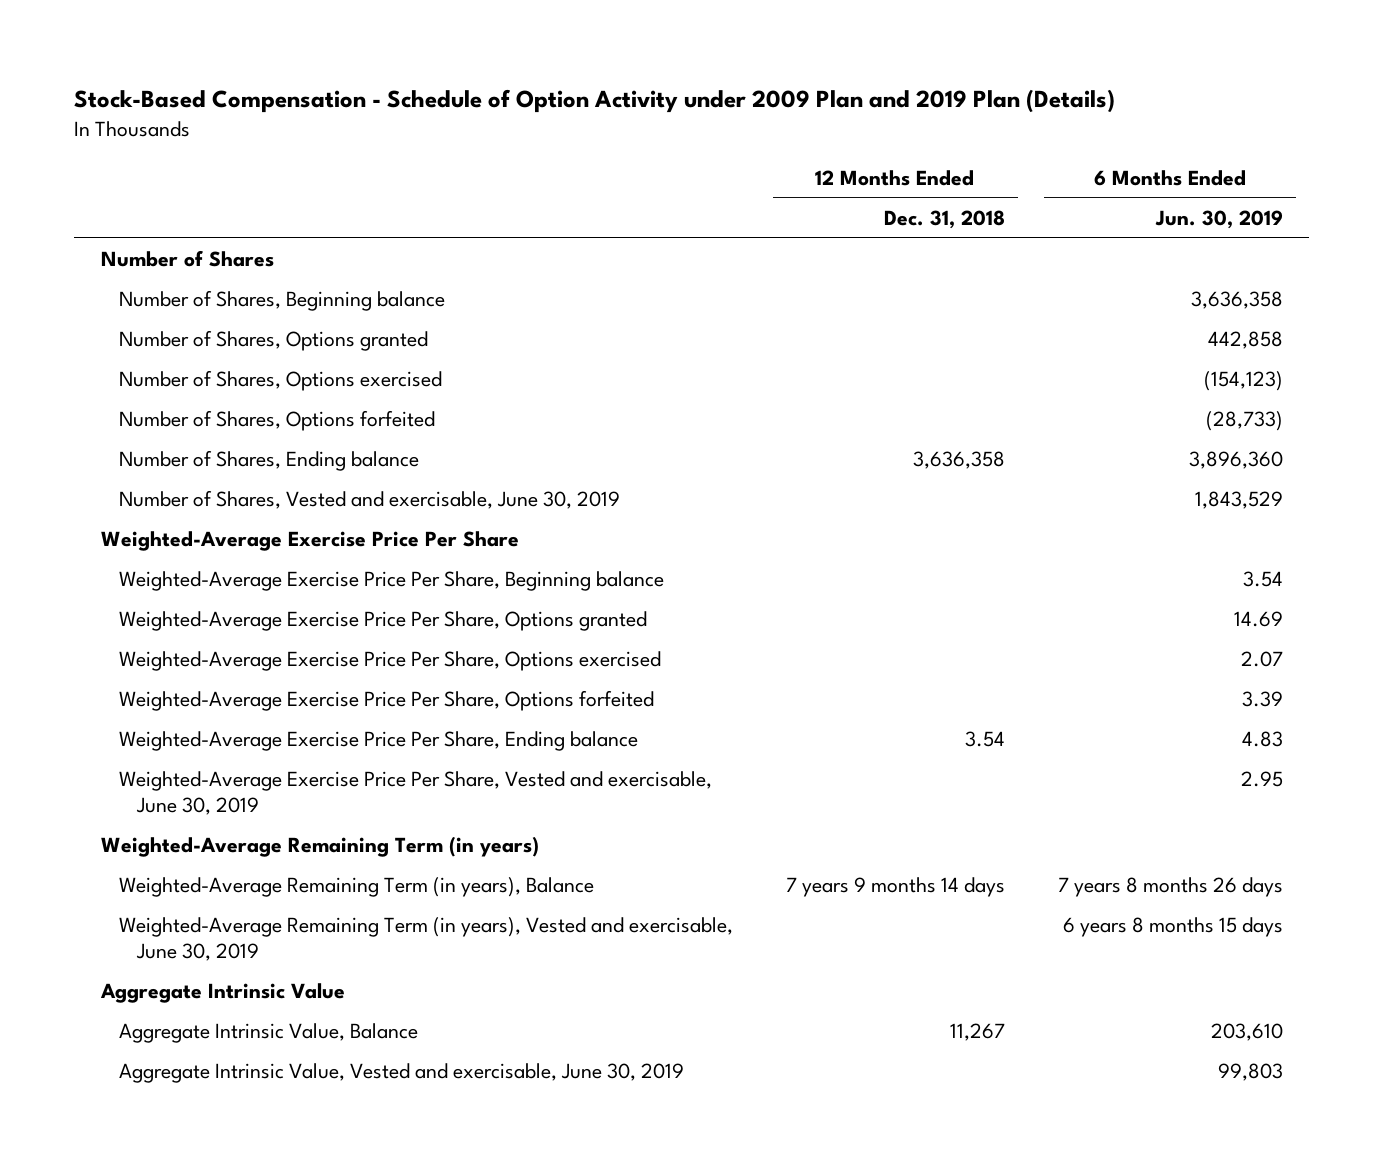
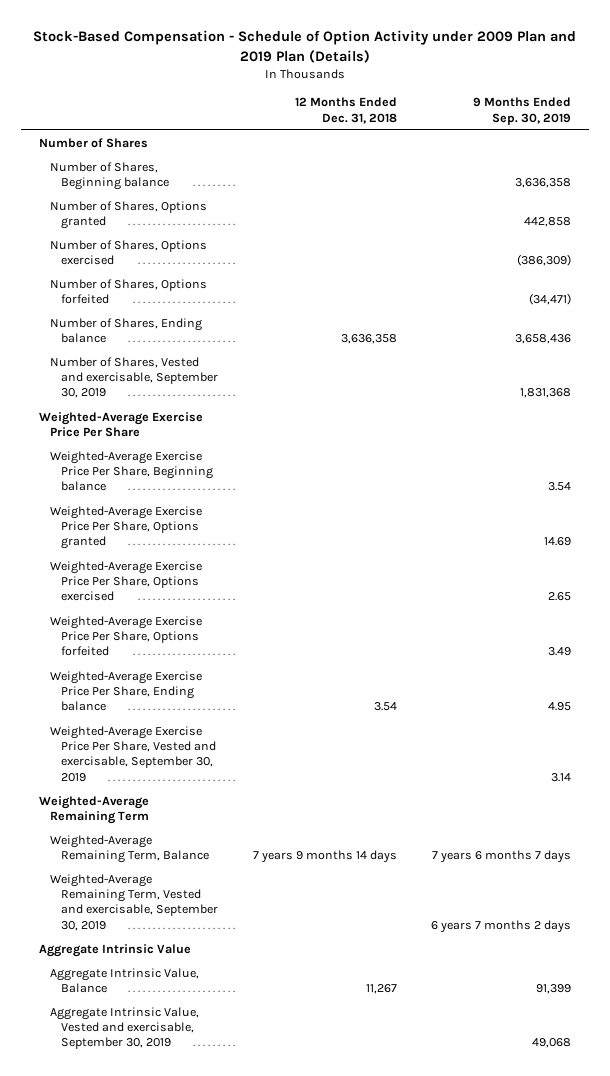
- | 12 Months Ended Dec. 31, 2018 | 6 Months Ended Jun. 30, 2019
+ | 12 Months Ended Dec. 31, 2018 | 9 Months Ended Sep. 30, 2019
- Number of Shares, Vested and exercisable, June 30, 2019 | | 1,843,529
+ Number of Shares, Vested and exercisable, September 30, 2019 | | 1,831,368
- Weighted-Average Exercise Price Per Share, Vested and exercisable, June 30, 2019 | | 2.95
- Weighted-Average Remaining Term (in years)
- Weighted-Average Remaining Term (in years), Balance | 7 years 9 months 14 days | 7 years 8 months 26 days
- Weighted-Average Remaining Term (in years), Vested and exercisable, June 30, 2019 | | 6 years 8 months 15 days
+ Weighted-Average Exercise Price Per Share, Vested and exercisable, September 30, 2019 | | 3.14
+ Weighted-Average Remaining Term
+ Weighted-Average Remaining Term, Balance | 7 years 9 months 14 days | 7 years 6 months 7 days
+ Weighted-Average Remaining Term, Vested and exercisable, September 30, 2019 | | 6 years 7 months 2 days
- Aggregate Intrinsic Value, Vested and exercisable, June 30, 2019 | | 99,803
+ Aggregate Intrinsic Value, Vested and exercisable, September 30, 2019 | | 49,068

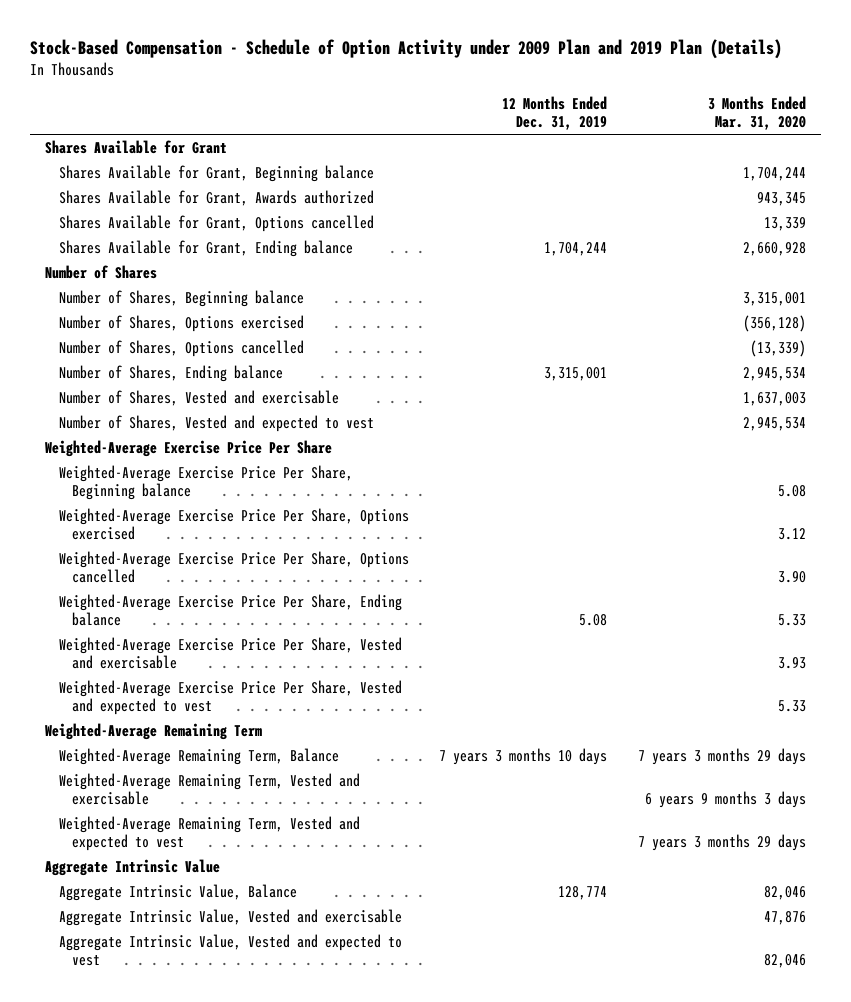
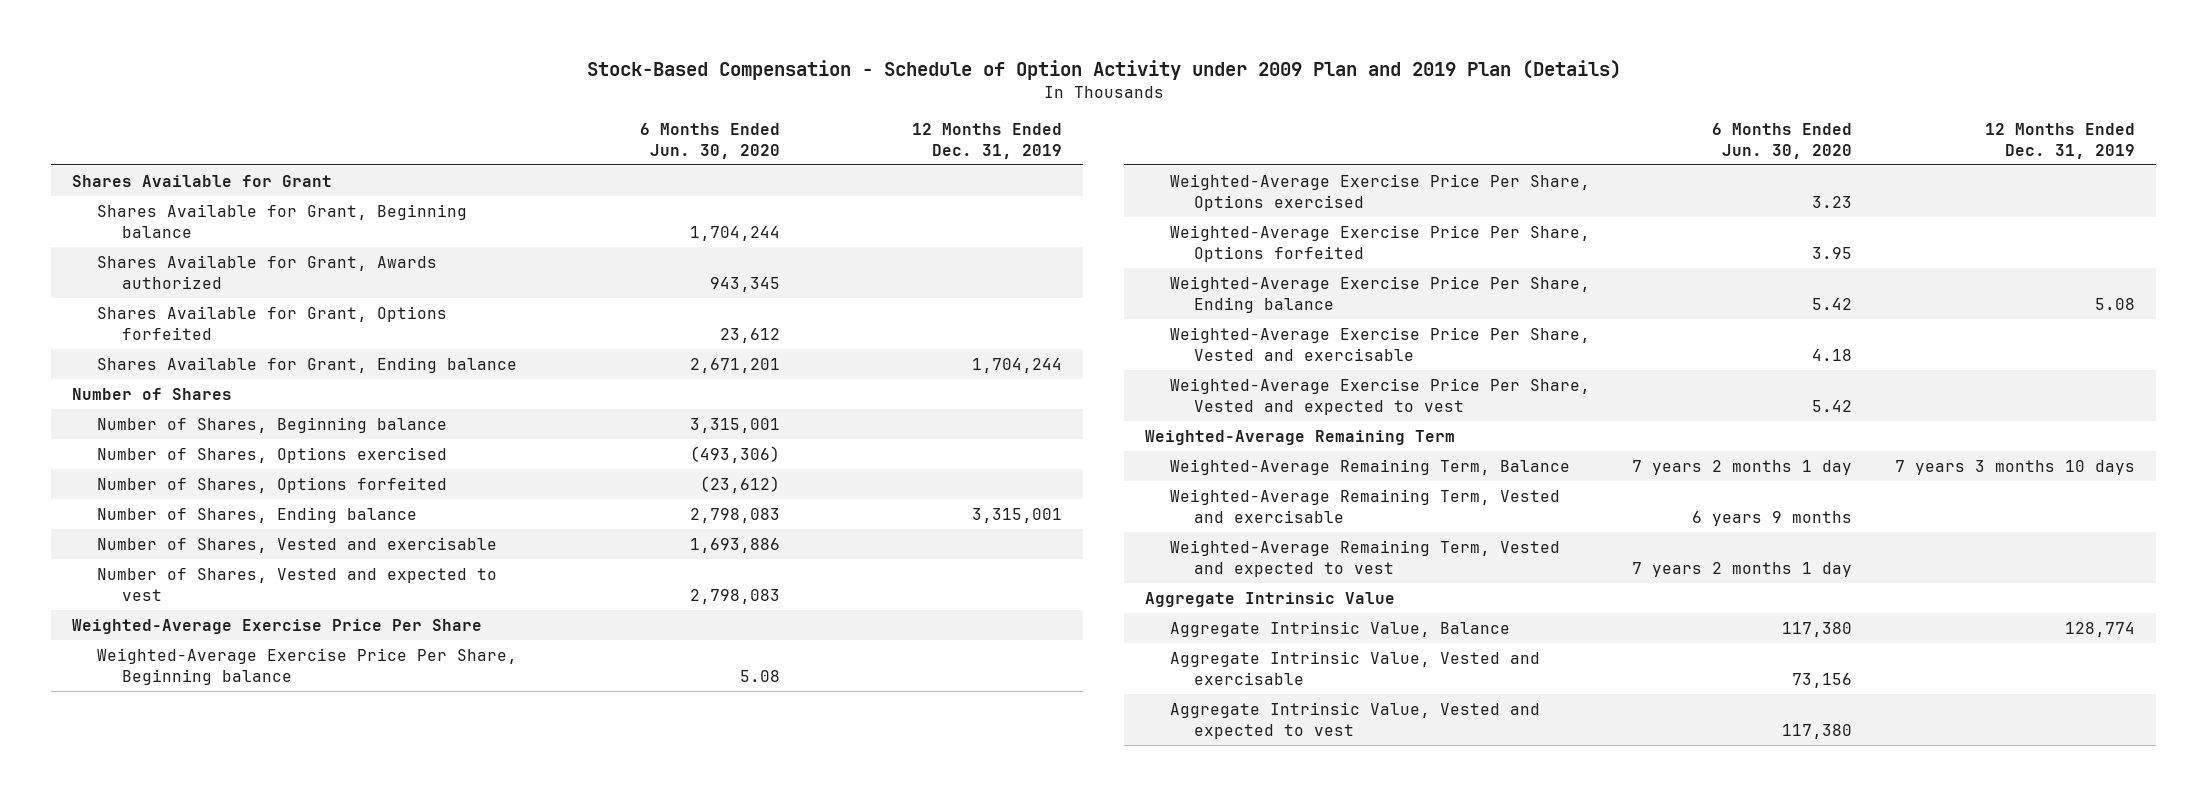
- | 12 Months Ended Dec. 31, 2019 | 3 Months Ended Mar. 31, 2020
+ | 6 Months Ended Jun. 30, 2020 | 12 Months Ended Dec. 31, 2019
- Shares Available for Grant, Options cancelled | | 13,339
+ Shares Available for Grant, Options forfeited | 23,612 |
- Number of Shares, Options cancelled | | (13,339)
+ Number of Shares, Options forfeited | (23,612) |
- Weighted-Average Exercise Price Per Share, Options cancelled | | 3.90
+ Weighted-Average Exercise Price Per Share, Options forfeited | 3.95 |

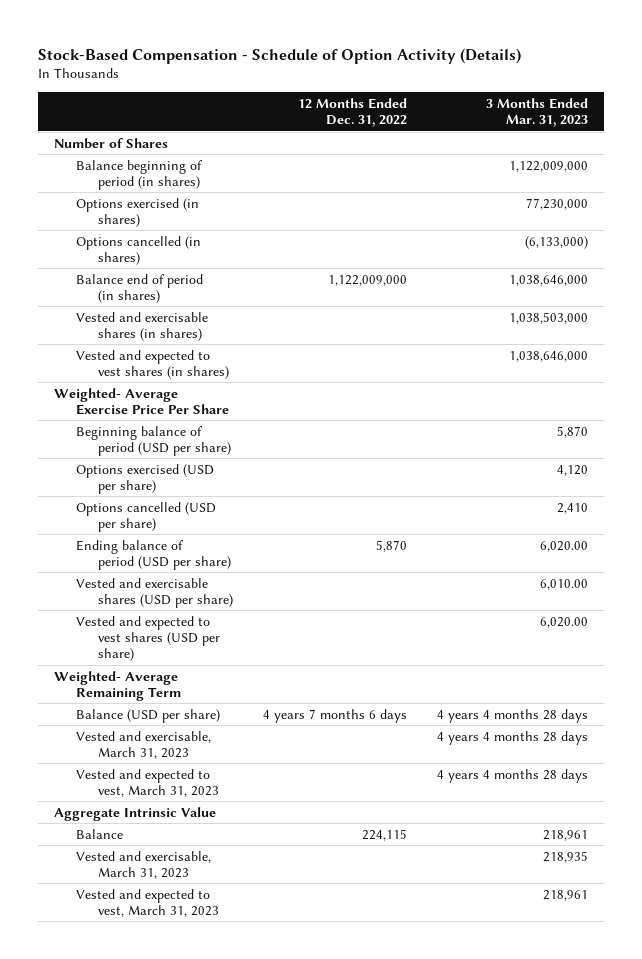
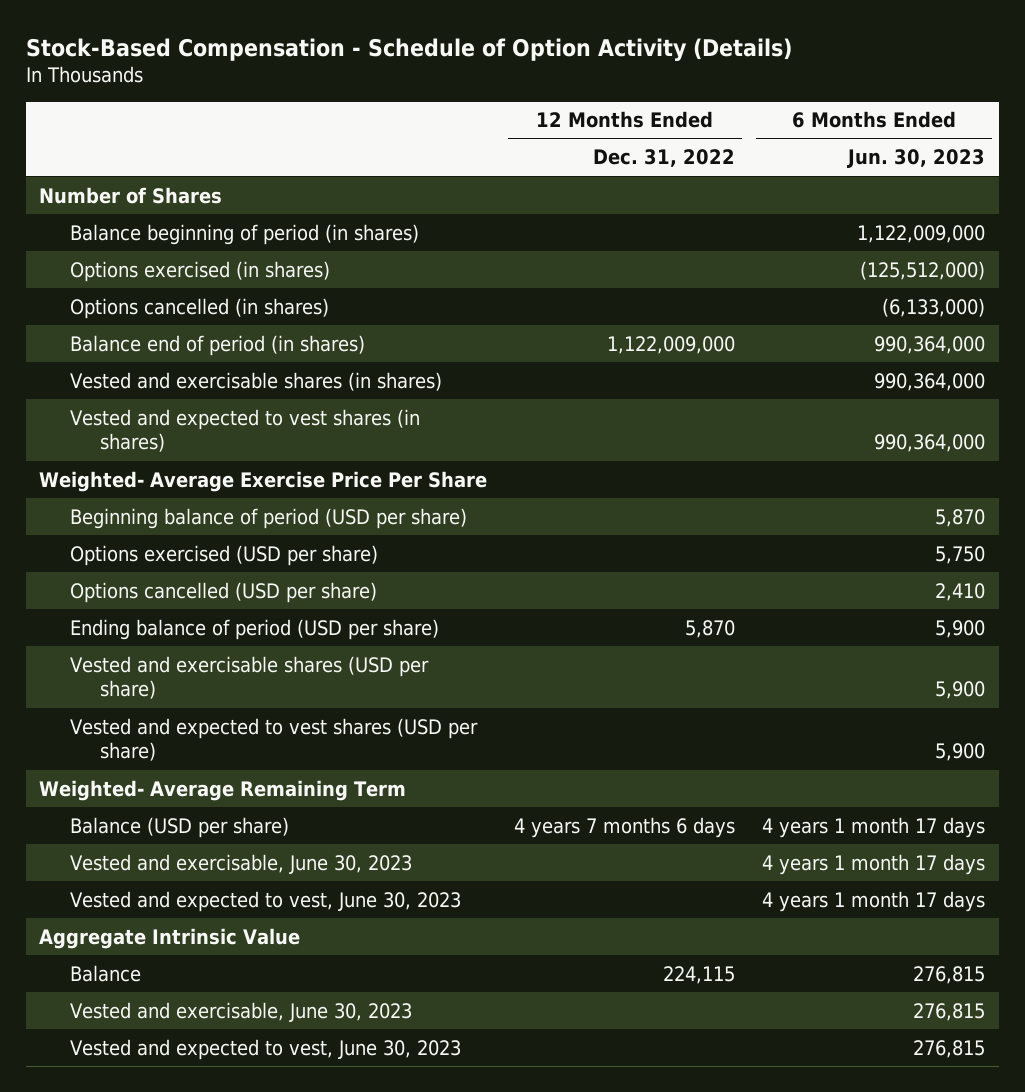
- | 12 Months Ended Dec. 31, 2022 | 3 Months Ended Mar. 31, 2023
+ | 12 Months Ended Dec. 31, 2022 | 6 Months Ended Jun. 30, 2023
- Vested and exercisable, March 31, 2023 | | 4 years 4 months 28 days
- Vested and expected to vest, March 31, 2023 | | 4 years 4 months 28 days
+ Vested and exercisable, June 30, 2023 | | 4 years 1 month 17 days
+ Vested and expected to vest, June 30, 2023 | | 4 years 1 month 17 days
- Vested and exercisable, March 31, 2023 | | 218,935
- Vested and expected to vest, March 31, 2023 | | 218,961
+ Vested and exercisable, June 30, 2023 | | 276,815
+ Vested and expected to vest, June 30, 2023 | | 276,815

